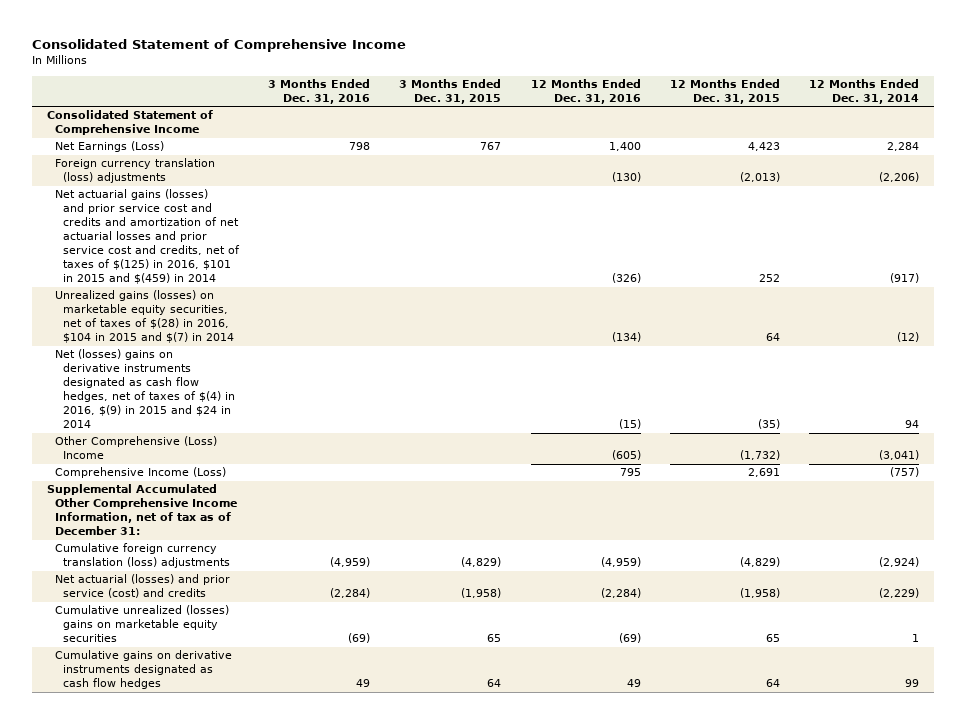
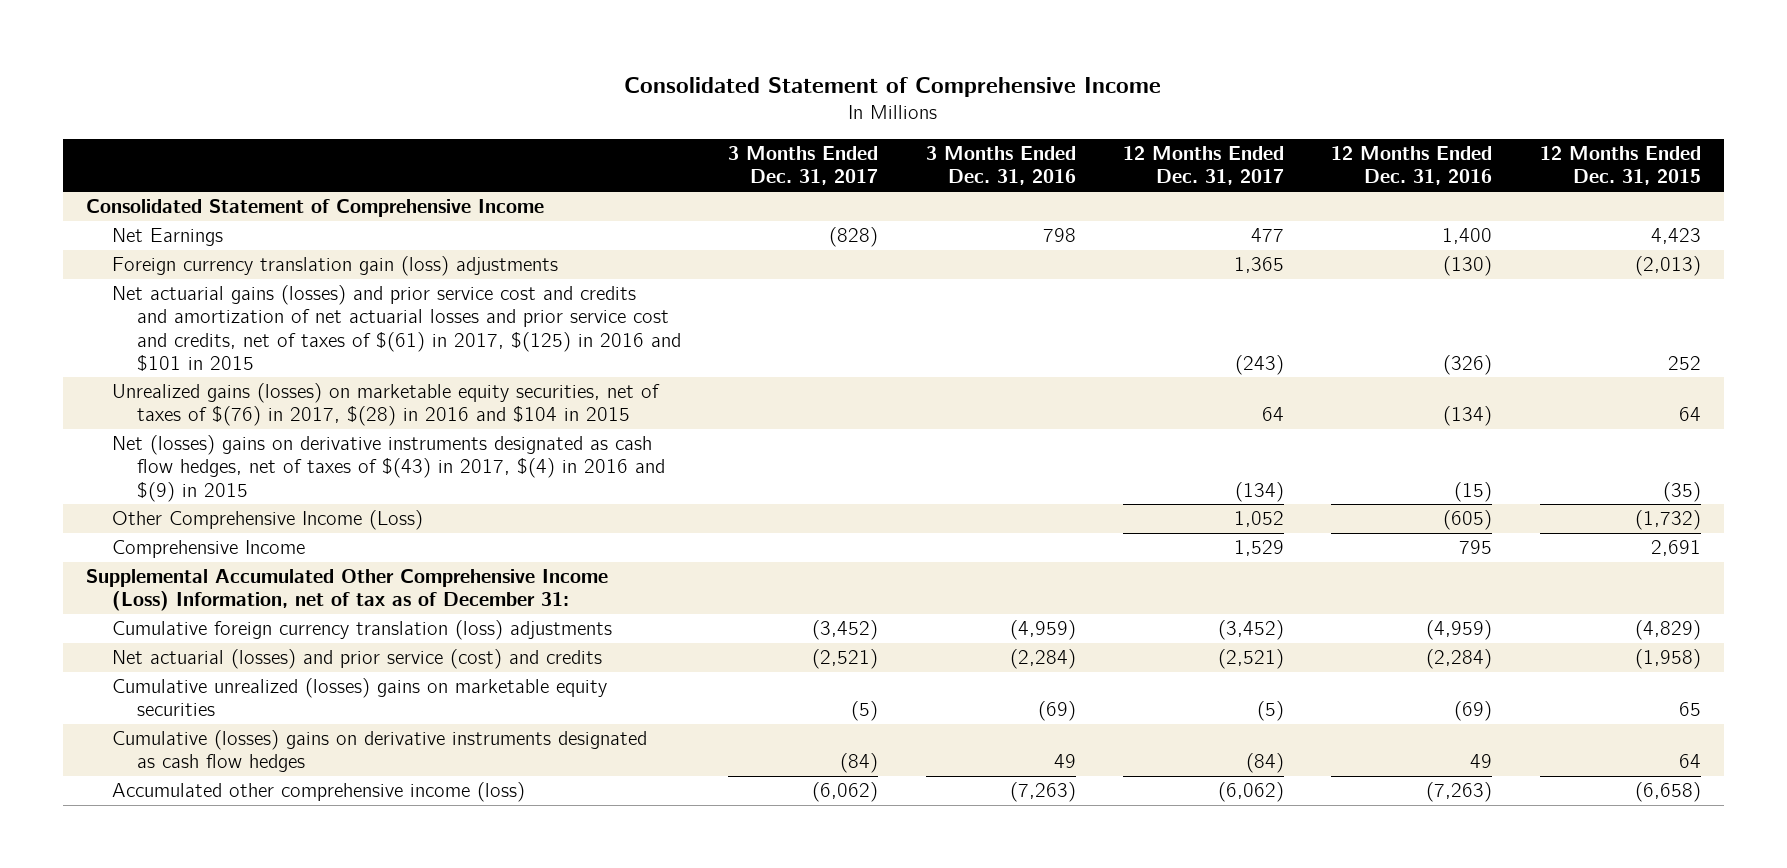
- | 3 Months Ended Dec. 31, 2016 | 3 Months Ended Dec. 31, 2015 | 12 Months Ended Dec. 31, 2016 | 12 Months Ended Dec. 31, 2015 | 12 Months Ended Dec. 31, 2014
+ | 3 Months Ended Dec. 31, 2017 | 3 Months Ended Dec. 31, 2016 | 12 Months Ended Dec. 31, 2017 | 12 Months Ended Dec. 31, 2016 | 12 Months Ended Dec. 31, 2015
- Net Earnings (Loss) | 798 | 767 | 1,400 | 4,423 | 2,284
- Foreign currency translation (loss) adjustments | | | (130) | (2,013) | (2,206)
- Net actuarial gains (losses) and prior service cost and credits and amortization of net actuarial losses and prior service cost and credits, net of taxes of $(125) in 2016, $101 in 2015 and $(459) in 2014 | | | (326) | 252 | (917)
- Unrealized gains (losses) on marketable equity securities, net of taxes of $(28) in 2016, $104 in 2015 and $(7) in 2014 | | | (134) | 64 | (12)
- Net (losses) gains on derivative instruments designated as cash flow hedges, net of taxes of $(4) in 2016, $(9) in 2015 and $24 in 2014 | | | (15) | (35) | 94
- Other Comprehensive (Loss) Income | | | (605) | (1,732) | (3,041)
- Comprehensive Income (Loss) | | | 795 | 2,691 | (757)
- Supplemental Accumulated Other Comprehensive Income Information, net of tax as of December 31:
+ Net Earnings | (828) | 798 | 477 | 1,400 | 4,423
+ Foreign currency translation gain (loss) adjustments | | | 1,365 | (130) | (2,013)
+ Net actuarial gains (losses) and prior service cost and credits and amortization of net actuarial losses and prior service cost and credits, net of taxes of $(61) in 2017, $(125) in 2016 and $101 in 2015 | | | (243) | (326) | 252
+ Unrealized gains (losses) on marketable equity securities, net of taxes of $(76) in 2017, $(28) in 2016 and $104 in 2015 | | | 64 | (134) | 64
+ Net (losses) gains on derivative instruments designated as cash flow hedges, net of taxes of $(43) in 2017, $(4) in 2016 and $(9) in 2015 | | | (134) | (15) | (35)
+ Other Comprehensive Income (Loss) | | | 1,052 | (605) | (1,732)
+ Comprehensive Income | | | 1,529 | 795 | 2,691
+ Supplemental Accumulated Other Comprehensive Income (Loss) Information, net of tax as of December 31:
- Cumulative gains on derivative instruments designated as cash flow hedges | 49 | 64 | 49 | 64 | 99
+ Cumulative (losses) gains on derivative instruments designated as cash flow hedges | (84) | 49 | (84) | 49 | 64
+ Accumulated other comprehensive income (loss) | (6,062) | (7,263) | (6,062) | (7,263) | (6,658)

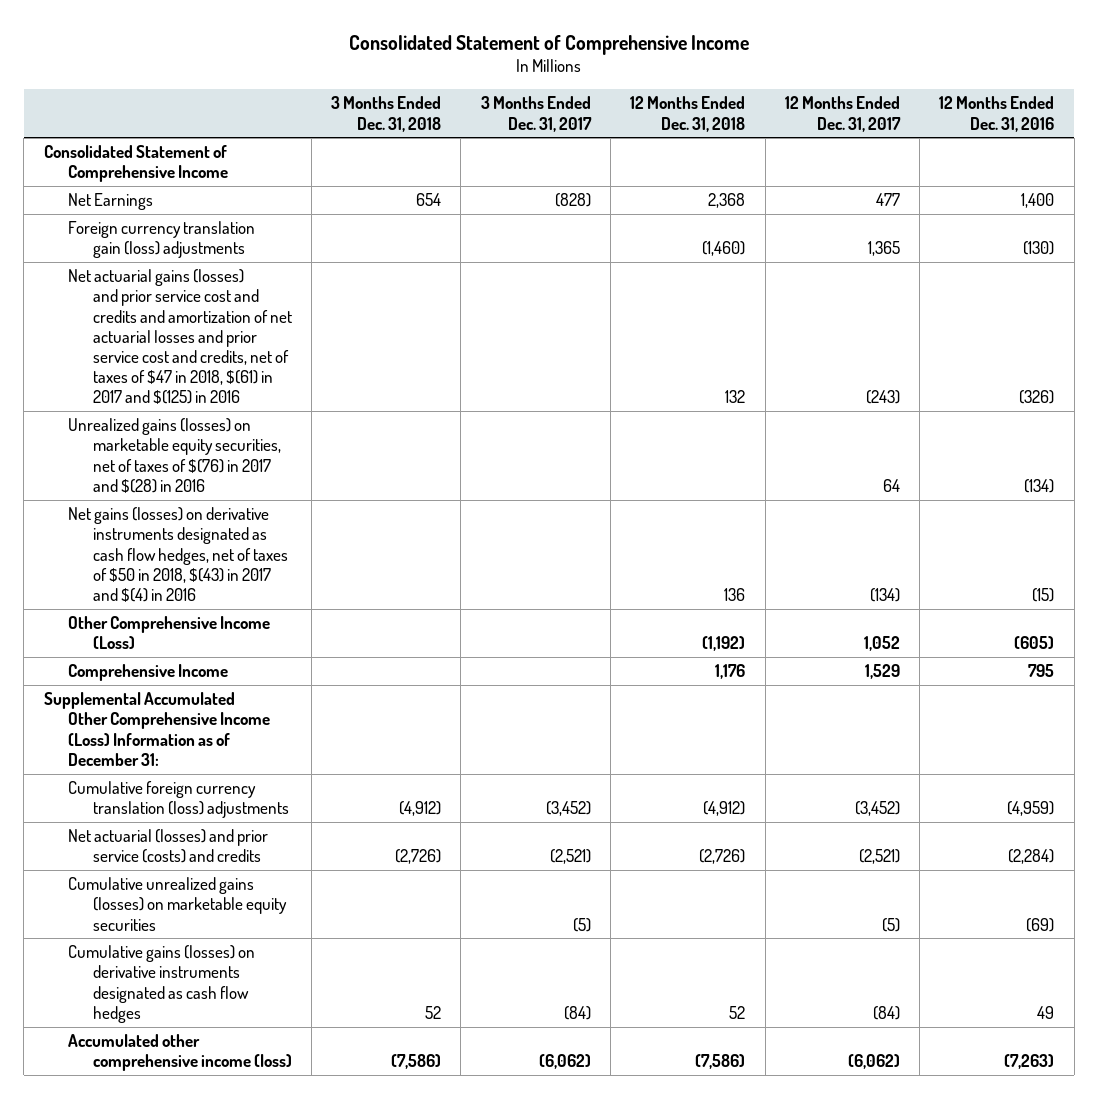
- | 3 Months Ended Dec. 31, 2017 | 3 Months Ended Dec. 31, 2016 | 12 Months Ended Dec. 31, 2017 | 12 Months Ended Dec. 31, 2016 | 12 Months Ended Dec. 31, 2015
+ | 3 Months Ended Dec. 31, 2018 | 3 Months Ended Dec. 31, 2017 | 12 Months Ended Dec. 31, 2018 | 12 Months Ended Dec. 31, 2017 | 12 Months Ended Dec. 31, 2016
- Net actuarial gains (losses) and prior service cost and credits and amortization of net actuarial losses and prior service cost and credits, net of taxes of $(61) in 2017, $(125) in 2016 and $101 in 2015 | | | (243) | (326) | 252
- Unrealized gains (losses) on marketable equity securities, net of taxes of $(76) in 2017, $(28) in 2016 and $104 in 2015 | | | 64 | (134) | 64
- Net (losses) gains on derivative instruments designated as cash flow hedges, net of taxes of $(43) in 2017, $(4) in 2016 and $(9) in 2015 | | | (134) | (15) | (35)
+ Net actuarial gains (losses) and prior service cost and credits and amortization of net actuarial losses and prior service cost and credits, net of taxes of $47 in 2018, $(61) in 2017 and $(125) in 2016 | | | 132 | (243) | (326)
+ Unrealized gains (losses) on marketable equity securities, net of taxes of $(76) in 2017 and $(28) in 2016 | | | | 64 | (134)
+ Net gains (losses) on derivative instruments designated as cash flow hedges, net of taxes of $50 in 2018, $(43) in 2017 and $(4) in 2016 | | | 136 | (134) | (15)
- Supplemental Accumulated Other Comprehensive Income (Loss) Information, net of tax as of December 31:
+ Supplemental Accumulated Other Comprehensive Income (Loss) Information as of December 31:
- Net actuarial (losses) and prior service (cost) and credits | (2,521) | (2,284) | (2,521) | (2,284) | (1,958)
- Cumulative unrealized (losses) gains on marketable equity securities | (5) | (69) | (5) | (69) | 65
- Cumulative (losses) gains on derivative instruments designated as cash flow hedges | (84) | 49 | (84) | 49 | 64
+ Net actuarial (losses) and prior service (costs) and credits | (2,726) | (2,521) | (2,726) | (2,521) | (2,284)
+ Cumulative unrealized gains (losses) on marketable equity securities | | (5) | | (5) | (69)
+ Cumulative gains (losses) on derivative instruments designated as cash flow hedges | 52 | (84) | 52 | (84) | 49

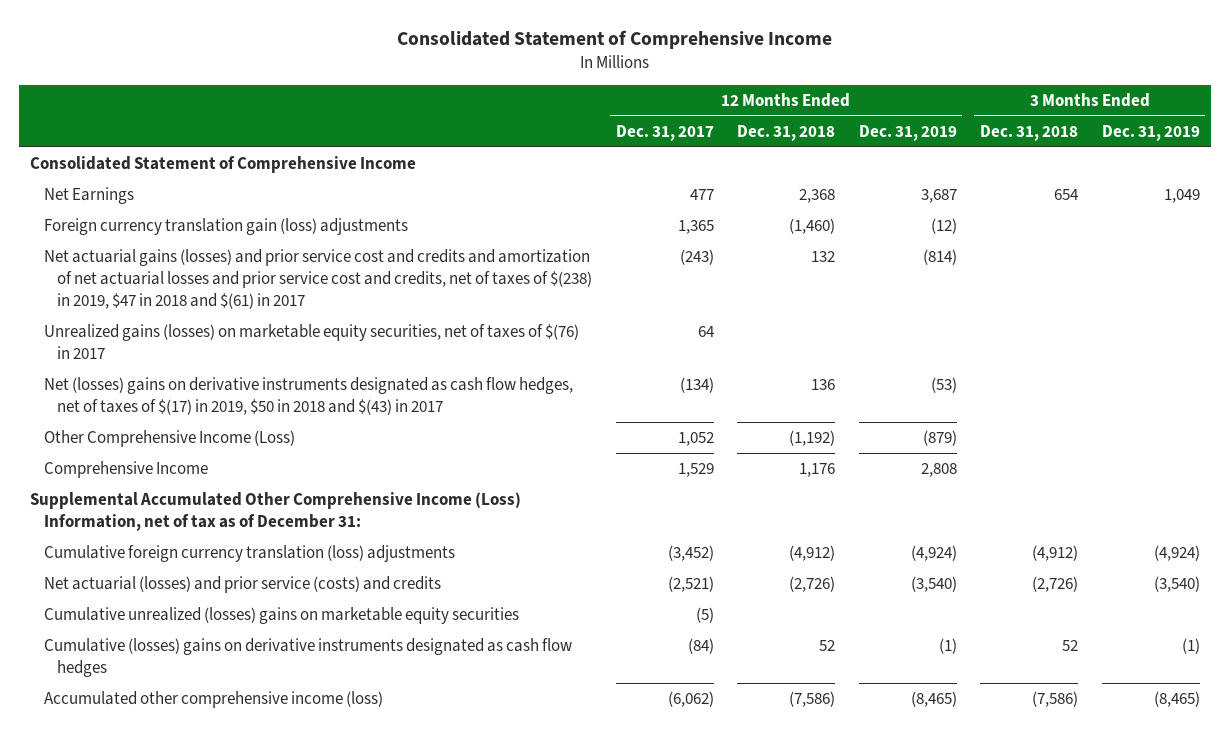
- | 3 Months Ended Dec. 31, 2018 | 3 Months Ended Dec. 31, 2017 | 12 Months Ended Dec. 31, 2018 | 12 Months Ended Dec. 31, 2017 | 12 Months Ended Dec. 31, 2016
+ | 12 Months Ended Dec. 31, 2017 | 12 Months Ended Dec. 31, 2018 | 12 Months Ended Dec. 31, 2019 | 3 Months Ended Dec. 31, 2018 | 3 Months Ended Dec. 31, 2019
- Net actuarial gains (losses) and prior service cost and credits and amortization of net actuarial losses and prior service cost and credits, net of taxes of $47 in 2018, $(61) in 2017 and $(125) in 2016 | | | 132 | (243) | (326)
- Unrealized gains (losses) on marketable equity securities, net of taxes of $(76) in 2017 and $(28) in 2016 | | | | 64 | (134)
- Net gains (losses) on derivative instruments designated as cash flow hedges, net of taxes of $50 in 2018, $(43) in 2017 and $(4) in 2016 | | | 136 | (134) | (15)
+ Net actuarial gains (losses) and prior service cost and credits and amortization of net actuarial losses and prior service cost and credits, net of taxes of $(238) in 2019, $47 in 2018 and $(61) in 2017 | (243) | 132 | (814) | |
+ Unrealized gains (losses) on marketable equity securities, net of taxes of $(76) in 2017 | 64 | | | |
+ Net (losses) gains on derivative instruments designated as cash flow hedges, net of taxes of $(17) in 2019, $50 in 2018 and $(43) in 2017 | (134) | 136 | (53) | |
- Supplemental Accumulated Other Comprehensive Income (Loss) Information as of December 31:
+ Supplemental Accumulated Other Comprehensive Income (Loss) Information, net of tax as of December 31:
- Cumulative unrealized gains (losses) on marketable equity securities | | (5) | | (5) | (69)
- Cumulative gains (losses) on derivative instruments designated as cash flow hedges | 52 | (84) | 52 | (84) | 49
+ Cumulative unrealized (losses) gains on marketable equity securities | (5) | | | |
+ Cumulative (losses) gains on derivative instruments designated as cash flow hedges | (84) | 52 | (1) | 52 | (1)

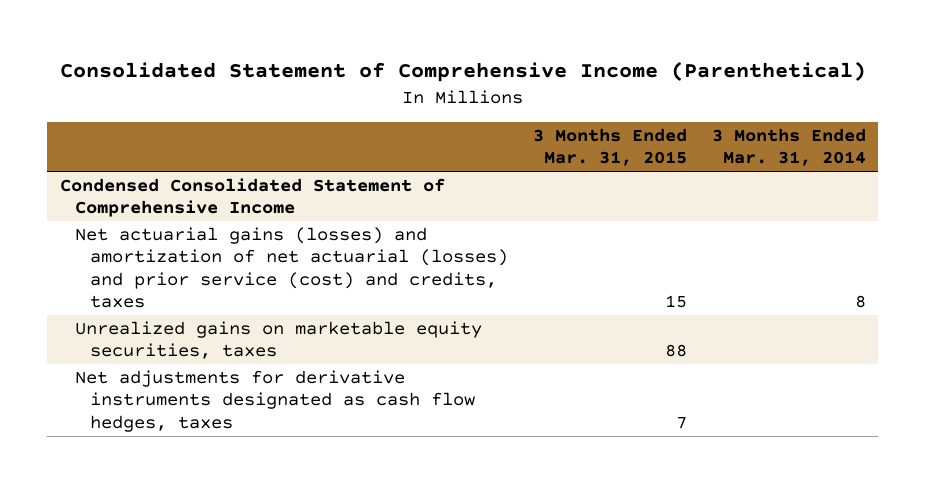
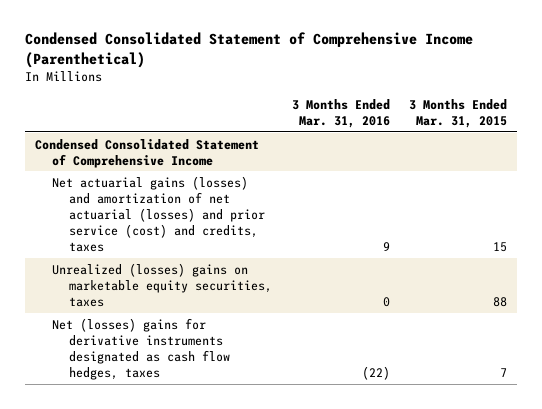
- Consolidated Statement of Comprehensive Income (Parenthetical)
+ Condensed Consolidated Statement of Comprehensive Income (Parenthetical)
- | 3 Months Ended Mar. 31, 2015 | 3 Months Ended Mar. 31, 2014
+ | 3 Months Ended Mar. 31, 2016 | 3 Months Ended Mar. 31, 2015
- Unrealized gains on marketable equity securities, taxes | 88 |
- Net adjustments for derivative instruments designated as cash flow hedges, taxes | 7 |
+ Unrealized (losses) gains on marketable equity securities, taxes | 0 | 88
+ Net (losses) gains for derivative instruments designated as cash flow hedges, taxes | (22) | 7

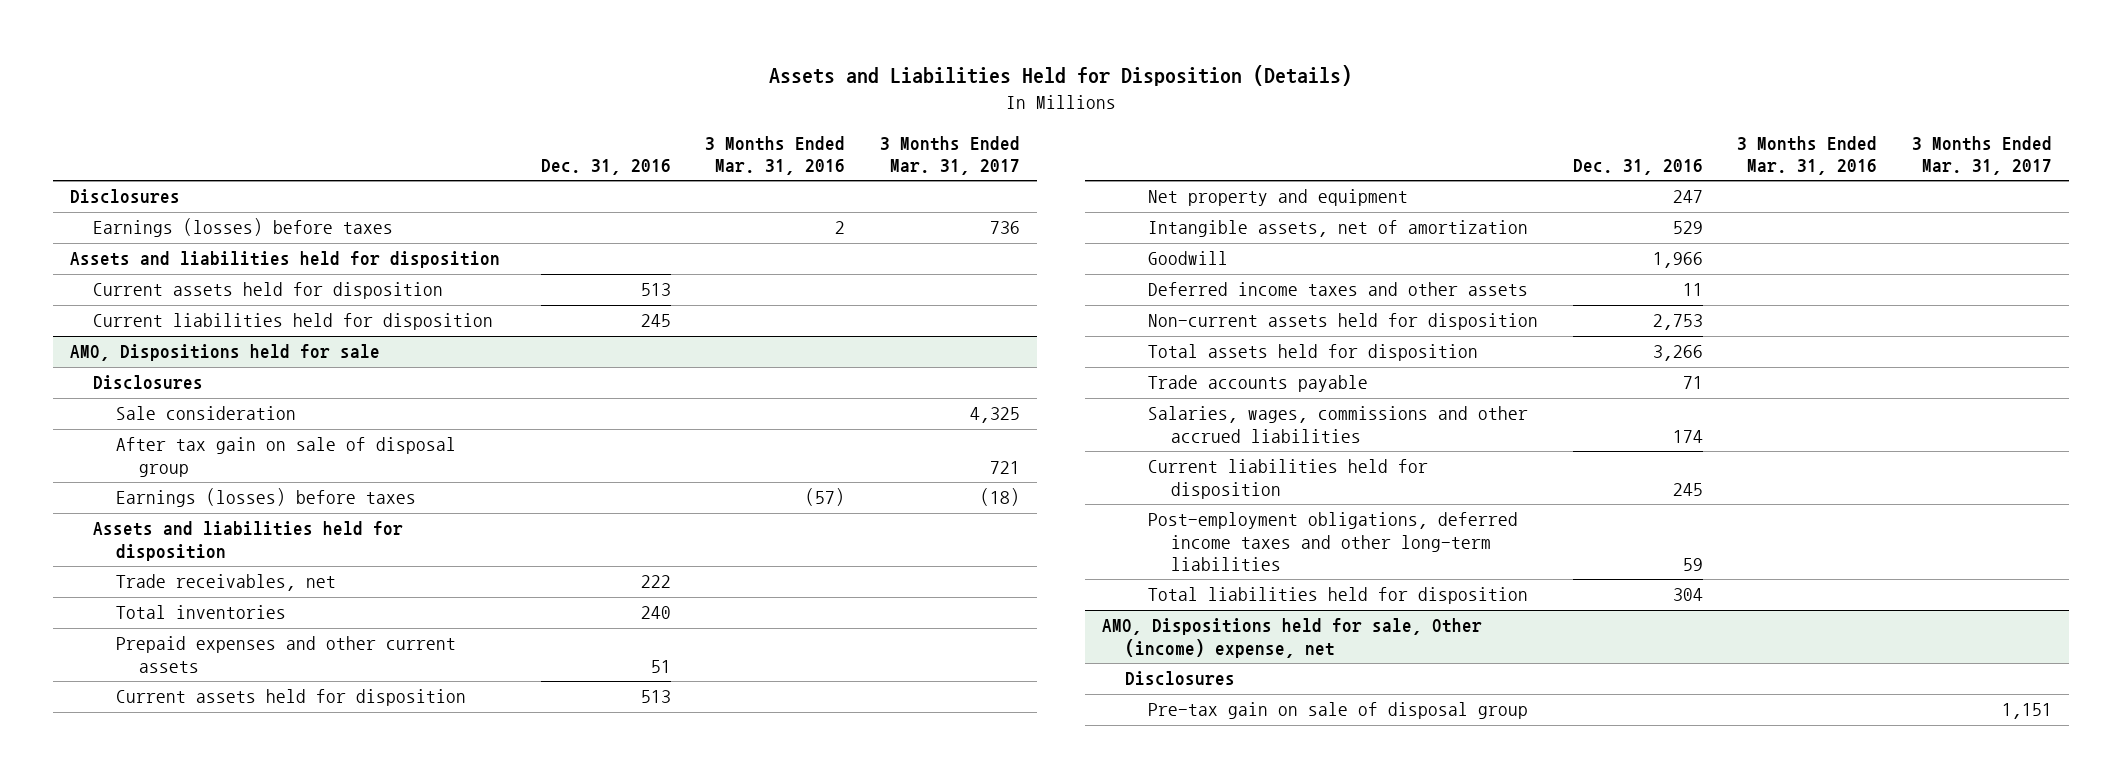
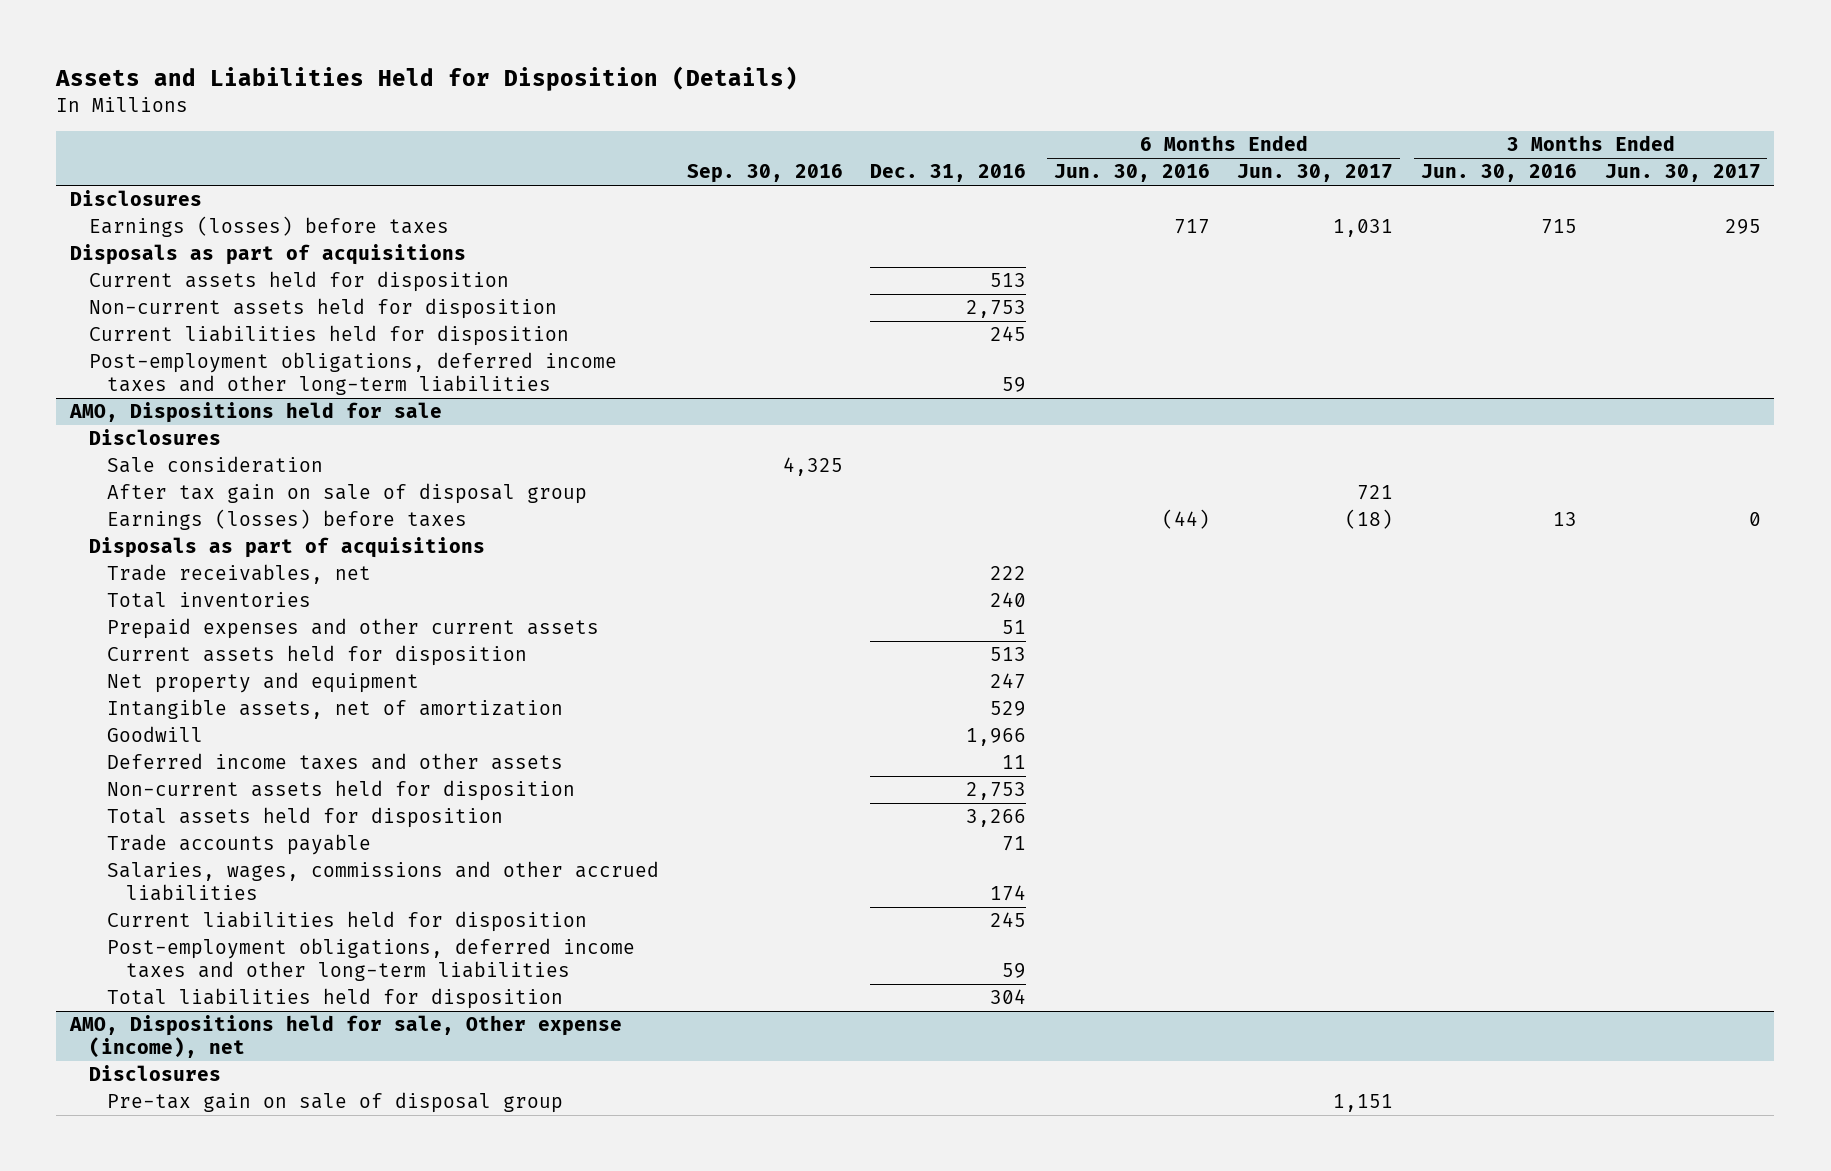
- | Dec. 31, 2016 | 3 Months Ended Mar. 31, 2016 | 3 Months Ended Mar. 31, 2017
+ | Sep. 30, 2016 | Dec. 31, 2016 | 6 Months Ended Jun. 30, 2016 | 6 Months Ended Jun. 30, 2017 | 3 Months Ended Jun. 30, 2016 | 3 Months Ended Jun. 30, 2017
- Assets and liabilities held for disposition
+ Disposals as part of acquisitions
+ Non-current assets held for disposition | | 2,753 | | | |
+ Post-employment obligations, deferred income taxes and other long-term liabilities | | 59 | | | |
@ AMO, Dispositions held for sale
- Assets and liabilities held for disposition
+ Disposals as part of acquisitions
- AMO, Dispositions held for sale, Other (income) expense, net
+ AMO, Dispositions held for sale, Other expense (income), net

